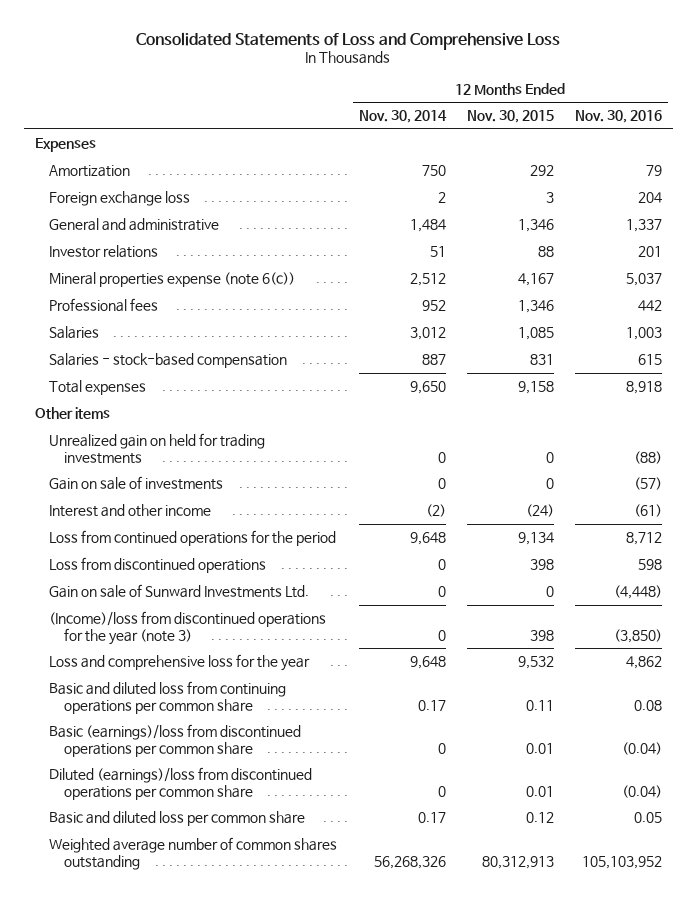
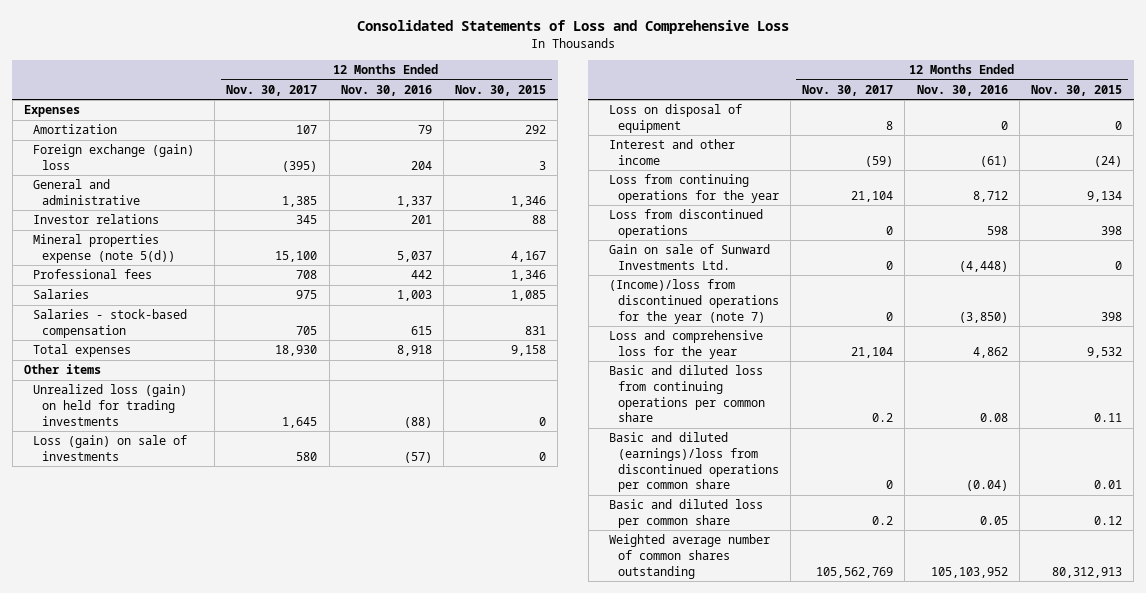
- | 12 Months Ended Nov. 30, 2014 | 12 Months Ended Nov. 30, 2015 | 12 Months Ended Nov. 30, 2016
+ | 12 Months Ended Nov. 30, 2017 | 12 Months Ended Nov. 30, 2016 | 12 Months Ended Nov. 30, 2015
- Foreign exchange loss | 2 | 3 | 204
+ Foreign exchange (gain) loss | (395) | 204 | 3
- Mineral properties expense (note 6(c)) | 2,512 | 4,167 | 5,037
+ Mineral properties expense (note 5(d)) | 15,100 | 5,037 | 4,167
- Unrealized gain on held for trading investments | 0 | 0 | (88)
- Gain on sale of investments | 0 | 0 | (57)
+ Unrealized loss (gain) on held for trading investments | 1,645 | (88) | 0
+ Loss (gain) on sale of investments | 580 | (57) | 0
+ Loss on disposal of equipment | 8 | 0 | 0
- Loss from continued operations for the period | 9,648 | 9,134 | 8,712
+ Loss from continuing operations for the year | 21,104 | 8,712 | 9,134
- (Income)/loss from discontinued operations for the year (note 3) | 0 | 398 | (3,850)
+ (Income)/loss from discontinued operations for the year (note 7) | 0 | (3,850) | 398
- Basic (earnings)/loss from discontinued operations per common share | 0 | 0.01 | (0.04)
- Diluted (earnings)/loss from discontinued operations per common share | 0 | 0.01 | (0.04)
+ Basic and diluted (earnings)/loss from discontinued operations per common share | 0 | (0.04) | 0.01

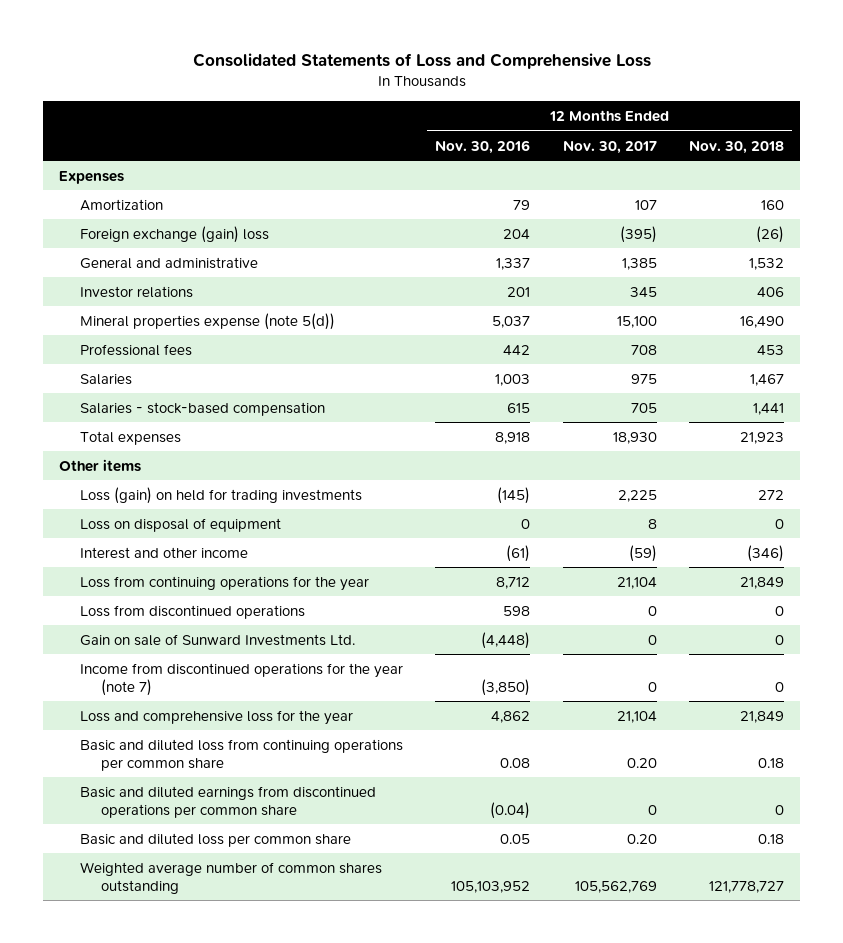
- | 12 Months Ended Nov. 30, 2017 | 12 Months Ended Nov. 30, 2016 | 12 Months Ended Nov. 30, 2015
+ | 12 Months Ended Nov. 30, 2016 | 12 Months Ended Nov. 30, 2017 | 12 Months Ended Nov. 30, 2018
- Unrealized loss (gain) on held for trading investments | 1,645 | (88) | 0
- Loss (gain) on sale of investments | 580 | (57) | 0
+ Loss (gain) on held for trading investments | (145) | 2,225 | 272
- (Income)/loss from discontinued operations for the year (note 7) | 0 | (3,850) | 398
+ Income from discontinued operations for the year (note 7) | (3,850) | 0 | 0
- Basic and diluted loss from continuing operations per common share | 0.2 | 0.08 | 0.11
- Basic and diluted (earnings)/loss from discontinued operations per common share | 0 | (0.04) | 0.01
- Basic and diluted loss per common share | 0.2 | 0.05 | 0.12
+ Basic and diluted loss from continuing operations per common share | 0.08 | 0.20 | 0.18
+ Basic and diluted earnings from discontinued operations per common share | (0.04) | 0 | 0
+ Basic and diluted loss per common share | 0.05 | 0.20 | 0.18

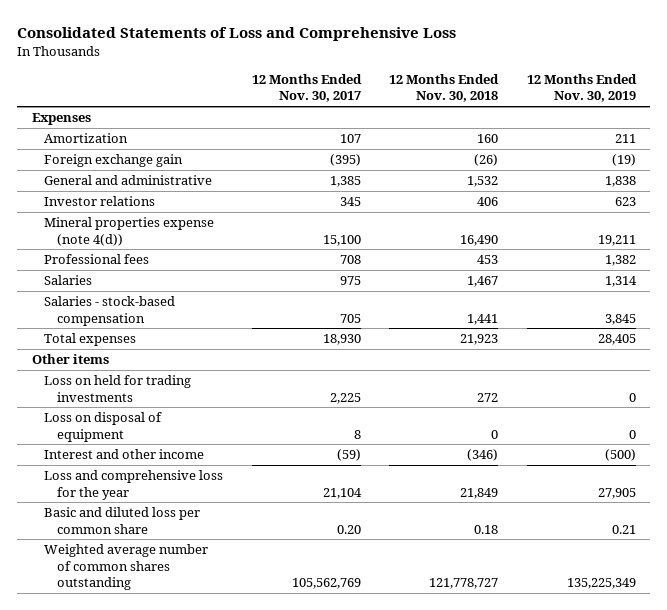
- | 12 Months Ended Nov. 30, 2016 | 12 Months Ended Nov. 30, 2017 | 12 Months Ended Nov. 30, 2018
+ | 12 Months Ended Nov. 30, 2017 | 12 Months Ended Nov. 30, 2018 | 12 Months Ended Nov. 30, 2019
- Foreign exchange (gain) loss | 204 | (395) | (26)
+ Foreign exchange gain | (395) | (26) | (19)
- Mineral properties expense (note 5(d)) | 5,037 | 15,100 | 16,490
+ Mineral properties expense (note 4(d)) | 15,100 | 16,490 | 19,211
- Loss (gain) on held for trading investments | (145) | 2,225 | 272
+ Loss on held for trading investments | 2,225 | 272 | 0
- Loss from continuing operations for the year | 8,712 | 21,104 | 21,849
- Loss from discontinued operations | 598 | 0 | 0
- Gain on sale of Sunward Investments Ltd. | (4,448) | 0 | 0
- Income from discontinued operations for the year (note 7) | (3,850) | 0 | 0
- Basic and diluted loss from continuing operations per common share | 0.08 | 0.20 | 0.18
- Basic and diluted earnings from discontinued operations per common share | (0.04) | 0 | 0

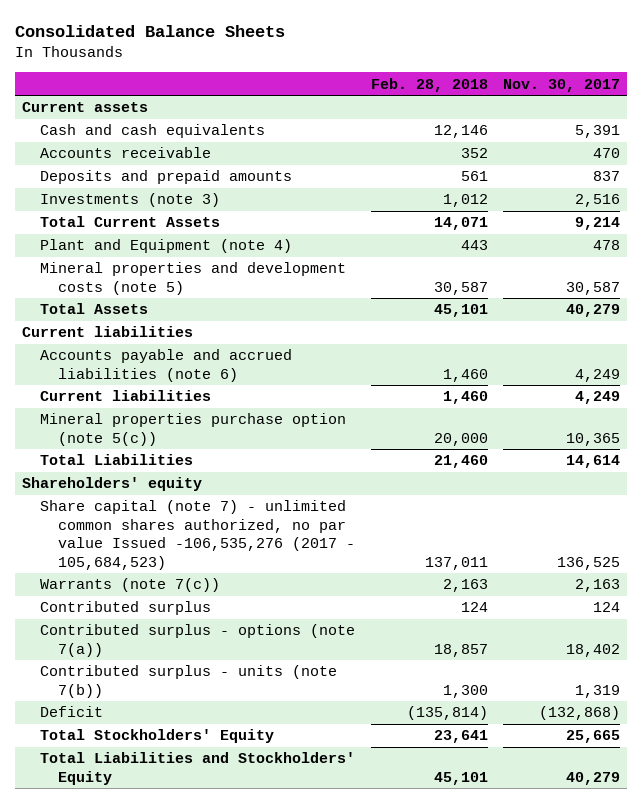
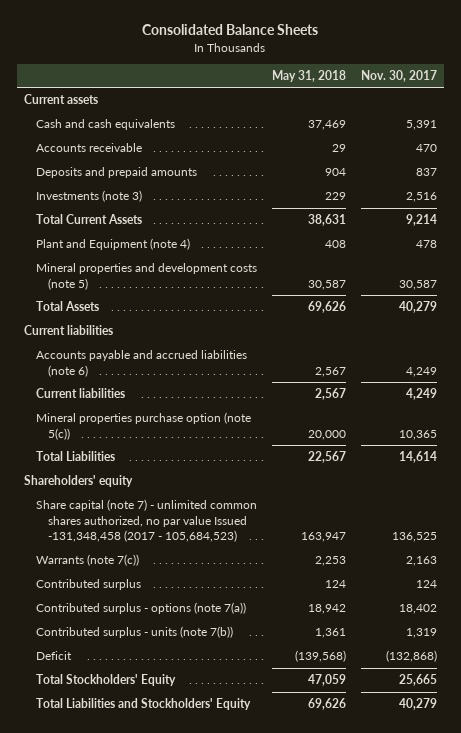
- | Feb. 28, 2018 | Nov. 30, 2017
+ | May 31, 2018 | Nov. 30, 2017
- Share capital (note 7) - unlimited common shares authorized, no par value Issued -106,535,276 (2017 - 105,684,523) | 137,011 | 136,525
+ Share capital (note 7) - unlimited common shares authorized, no par value Issued -131,348,458 (2017 - 105,684,523) | 163,947 | 136,525

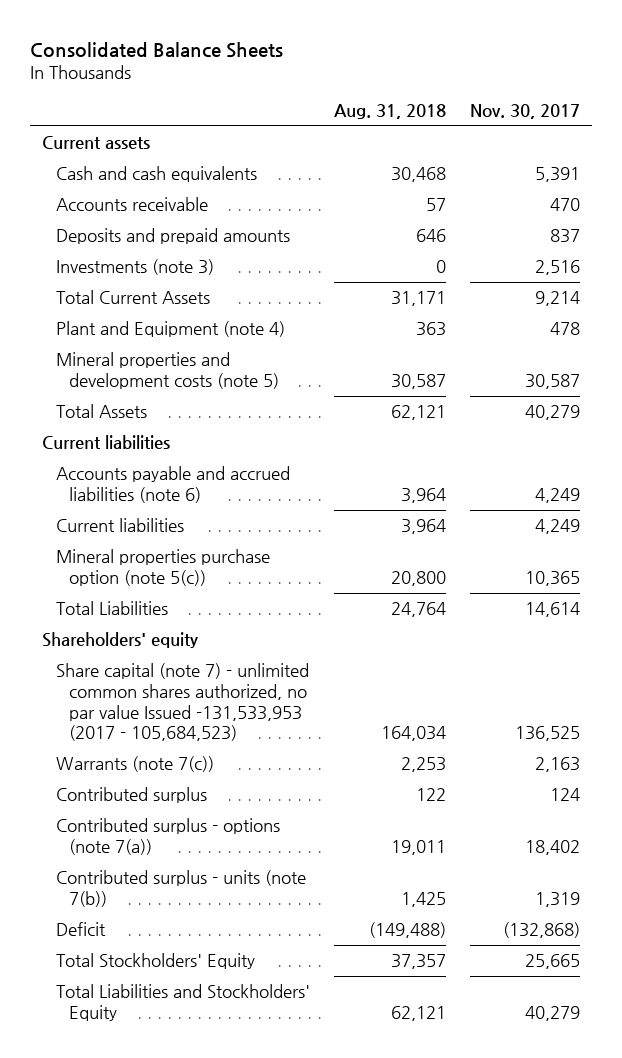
- | May 31, 2018 | Nov. 30, 2017
+ | Aug. 31, 2018 | Nov. 30, 2017
- Share capital (note 7) - unlimited common shares authorized, no par value Issued -131,348,458 (2017 - 105,684,523) | 163,947 | 136,525
+ Share capital (note 7) - unlimited common shares authorized, no par value Issued -131,533,953 (2017 - 105,684,523) | 164,034 | 136,525

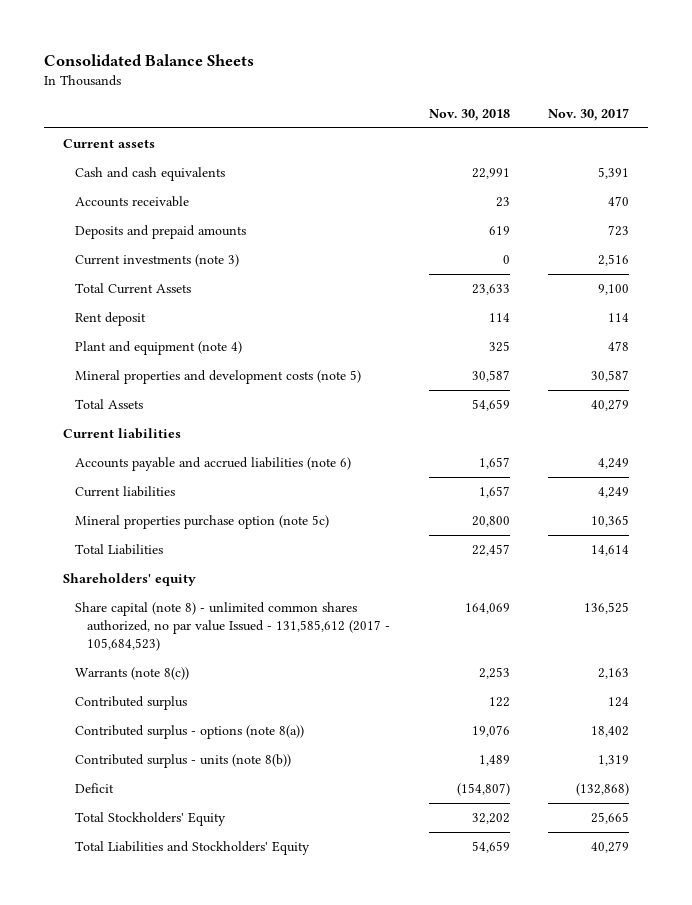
- | Aug. 31, 2018 | Nov. 30, 2017
+ | Nov. 30, 2018 | Nov. 30, 2017
- Deposits and prepaid amounts | 646 | 837
- Investments (note 3) | 0 | 2,516
- Total Current Assets | 31,171 | 9,214
- Plant and Equipment (note 4) | 363 | 478
+ Deposits and prepaid amounts | 619 | 723
+ Current investments (note 3) | 0 | 2,516
+ Total Current Assets | 23,633 | 9,100
+ Rent deposit | 114 | 114
+ Plant and equipment (note 4) | 325 | 478
- Mineral properties purchase option (note 5(c)) | 20,800 | 10,365
+ Mineral properties purchase option (note 5c) | 20,800 | 10,365
- Share capital (note 7) - unlimited common shares authorized, no par value Issued -131,533,953 (2017 - 105,684,523) | 164,034 | 136,525
- Warrants (note 7(c)) | 2,253 | 2,163
+ Share capital (note 8) - unlimited common shares authorized, no par value Issued - 131,585,612 (2017 - 105,684,523) | 164,069 | 136,525
+ Warrants (note 8(c)) | 2,253 | 2,163
- Contributed surplus - options (note 7(a)) | 19,011 | 18,402
- Contributed surplus - units (note 7(b)) | 1,425 | 1,319
+ Contributed surplus - options (note 8(a)) | 19,076 | 18,402
+ Contributed surplus - units (note 8(b)) | 1,489 | 1,319

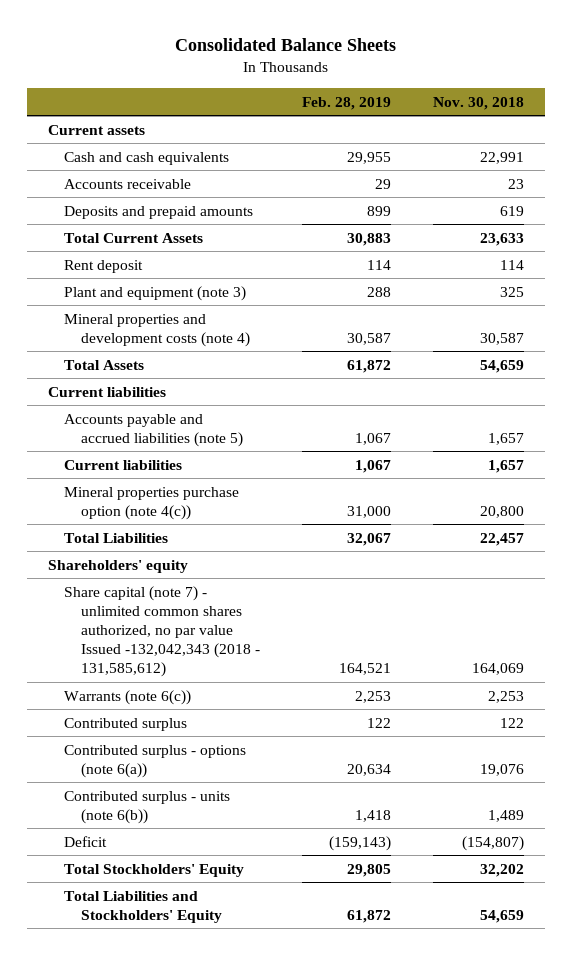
- | Nov. 30, 2018 | Nov. 30, 2017
+ | Feb. 28, 2019 | Nov. 30, 2018
- Current investments (note 3) | 0 | 2,516
- Plant and equipment (note 4) | 325 | 478
- Mineral properties and development costs (note 5) | 30,587 | 30,587
+ Plant and equipment (note 3) | 288 | 325
+ Mineral properties and development costs (note 4) | 30,587 | 30,587
- Accounts payable and accrued liabilities (note 6) | 1,657 | 4,249
+ Accounts payable and accrued liabilities (note 5) | 1,067 | 1,657
- Mineral properties purchase option (note 5c) | 20,800 | 10,365
+ Mineral properties purchase option (note 4(c)) | 31,000 | 20,800
- Share capital (note 8) - unlimited common shares authorized, no par value Issued - 131,585,612 (2017 - 105,684,523) | 164,069 | 136,525
- Warrants (note 8(c)) | 2,253 | 2,163
+ Share capital (note 7) - unlimited common shares authorized, no par value Issued -132,042,343 (2018 - 131,585,612) | 164,521 | 164,069
+ Warrants (note 6(c)) | 2,253 | 2,253
- Contributed surplus - options (note 8(a)) | 19,076 | 18,402
- Contributed surplus - units (note 8(b)) | 1,489 | 1,319
+ Contributed surplus - options (note 6(a)) | 20,634 | 19,076
+ Contributed surplus - units (note 6(b)) | 1,418 | 1,489

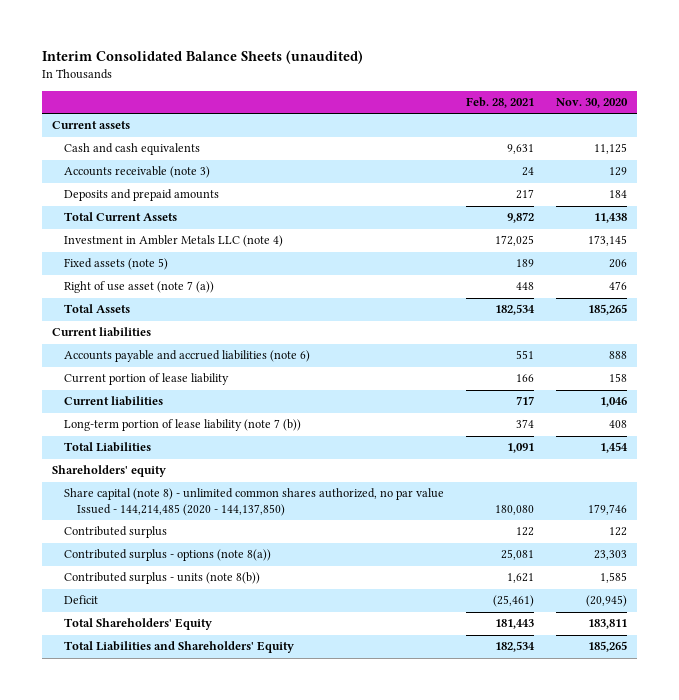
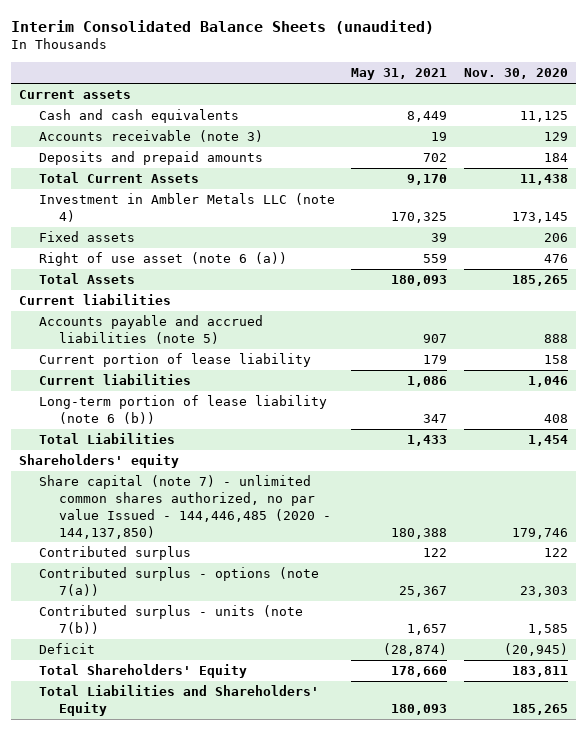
- | Feb. 28, 2021 | Nov. 30, 2020
+ | May 31, 2021 | Nov. 30, 2020
- Fixed assets (note 5) | 189 | 206
- Right of use asset (note 7 (a)) | 448 | 476
+ Fixed assets | 39 | 206
+ Right of use asset (note 6 (a)) | 559 | 476
- Accounts payable and accrued liabilities (note 6) | 551 | 888
+ Accounts payable and accrued liabilities (note 5) | 907 | 888
- Long-term portion of lease liability (note 7 (b)) | 374 | 408
+ Long-term portion of lease liability (note 6 (b)) | 347 | 408
- Share capital (note 8) - unlimited common shares authorized, no par value Issued - 144,214,485 (2020 - 144,137,850) | 180,080 | 179,746
+ Share capital (note 7) - unlimited common shares authorized, no par value Issued - 144,446,485 (2020 - 144,137,850) | 180,388 | 179,746
- Contributed surplus - options (note 8(a)) | 25,081 | 23,303
- Contributed surplus - units (note 8(b)) | 1,621 | 1,585
+ Contributed surplus - options (note 7(a)) | 25,367 | 23,303
+ Contributed surplus - units (note 7(b)) | 1,657 | 1,585

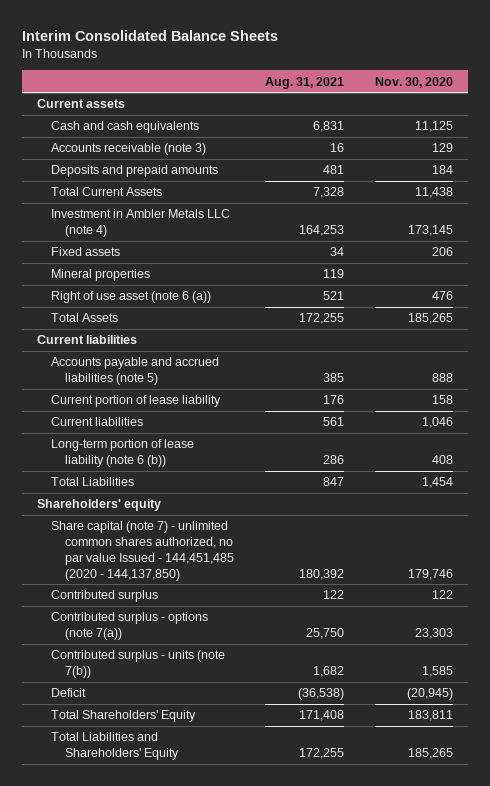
- Interim Consolidated Balance Sheets (unaudited)
+ Interim Consolidated Balance Sheets
- | May 31, 2021 | Nov. 30, 2020
+ | Aug. 31, 2021 | Nov. 30, 2020
+ Mineral properties | 119 |
- Share capital (note 7) - unlimited common shares authorized, no par value Issued - 144,446,485 (2020 - 144,137,850) | 180,388 | 179,746
+ Share capital (note 7) - unlimited common shares authorized, no par value Issued - 144,451,485 (2020 - 144,137,850) | 180,392 | 179,746

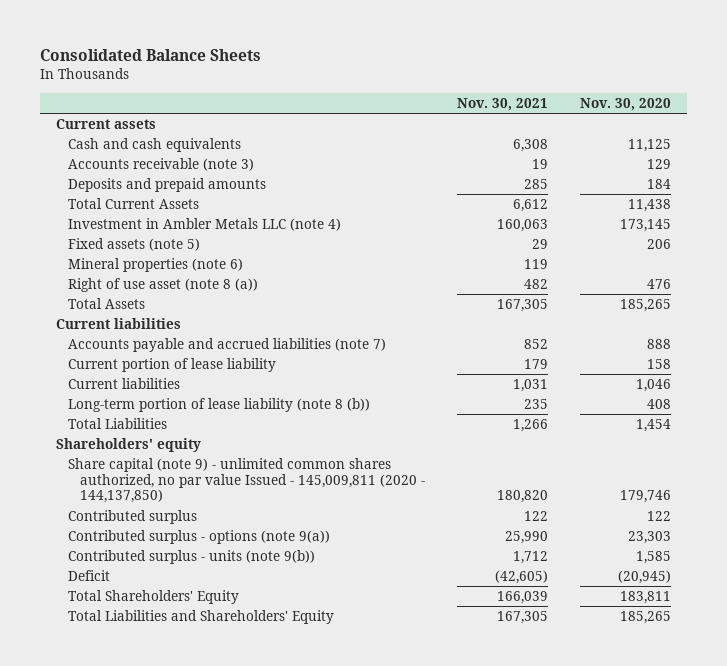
- Interim Consolidated Balance Sheets
+ Consolidated Balance Sheets
- | Aug. 31, 2021 | Nov. 30, 2020
+ | Nov. 30, 2021 | Nov. 30, 2020
- Fixed assets | 34 | 206
- Mineral properties | 119 |
- Right of use asset (note 6 (a)) | 521 | 476
+ Fixed assets (note 5) | 29 | 206
+ Mineral properties (note 6) | 119 |
+ Right of use asset (note 8 (a)) | 482 | 476
- Accounts payable and accrued liabilities (note 5) | 385 | 888
+ Accounts payable and accrued liabilities (note 7) | 852 | 888
- Long-term portion of lease liability (note 6 (b)) | 286 | 408
+ Long-term portion of lease liability (note 8 (b)) | 235 | 408
- Share capital (note 7) - unlimited common shares authorized, no par value Issued - 144,451,485 (2020 - 144,137,850) | 180,392 | 179,746
+ Share capital (note 9) - unlimited common shares authorized, no par value Issued - 145,009,811 (2020 - 144,137,850) | 180,820 | 179,746
- Contributed surplus - options (note 7(a)) | 25,750 | 23,303
- Contributed surplus - units (note 7(b)) | 1,682 | 1,585
+ Contributed surplus - options (note 9(a)) | 25,990 | 23,303
+ Contributed surplus - units (note 9(b)) | 1,712 | 1,585

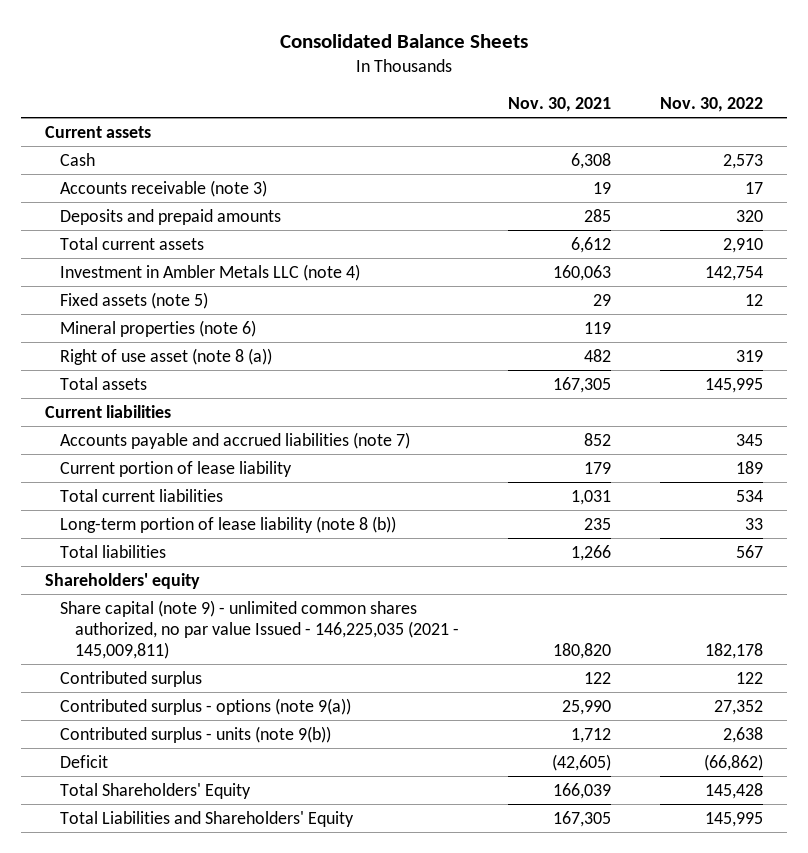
- | Nov. 30, 2021 | Nov. 30, 2020
+ | Nov. 30, 2021 | Nov. 30, 2022
- Cash and cash equivalents | 6,308 | 11,125
+ Cash | 6,308 | 2,573
- Total Current Assets | 6,612 | 11,438
+ Total current assets | 6,612 | 2,910
- Total Assets | 167,305 | 185,265
+ Total assets | 167,305 | 145,995
- Current liabilities | 1,031 | 1,046
+ Total current liabilities | 1,031 | 534
- Total Liabilities | 1,266 | 1,454
+ Total liabilities | 1,266 | 567
- Share capital (note 9) - unlimited common shares authorized, no par value Issued - 145,009,811 (2020 - 144,137,850) | 180,820 | 179,746
+ Share capital (note 9) - unlimited common shares authorized, no par value Issued - 146,225,035 (2021 - 145,009,811) | 180,820 | 182,178

